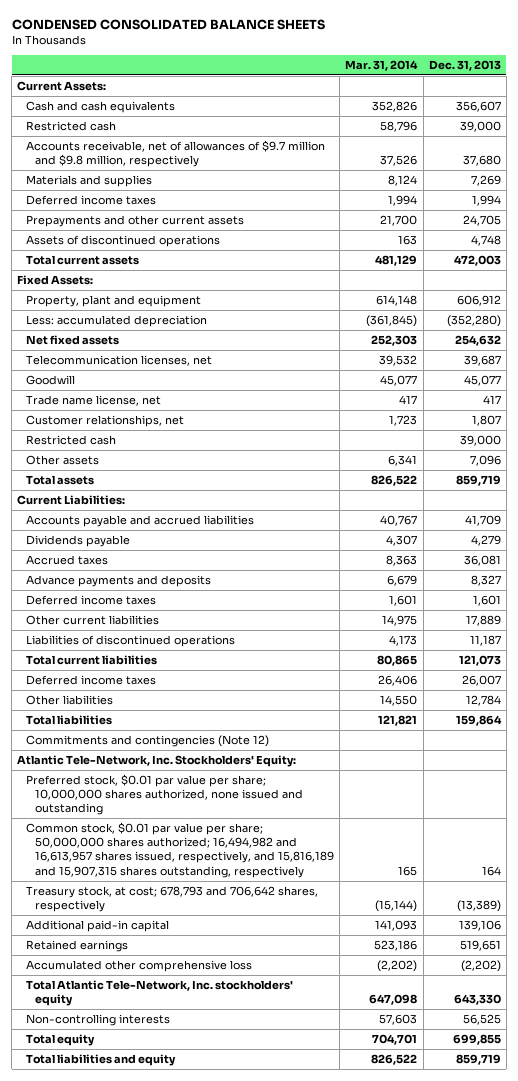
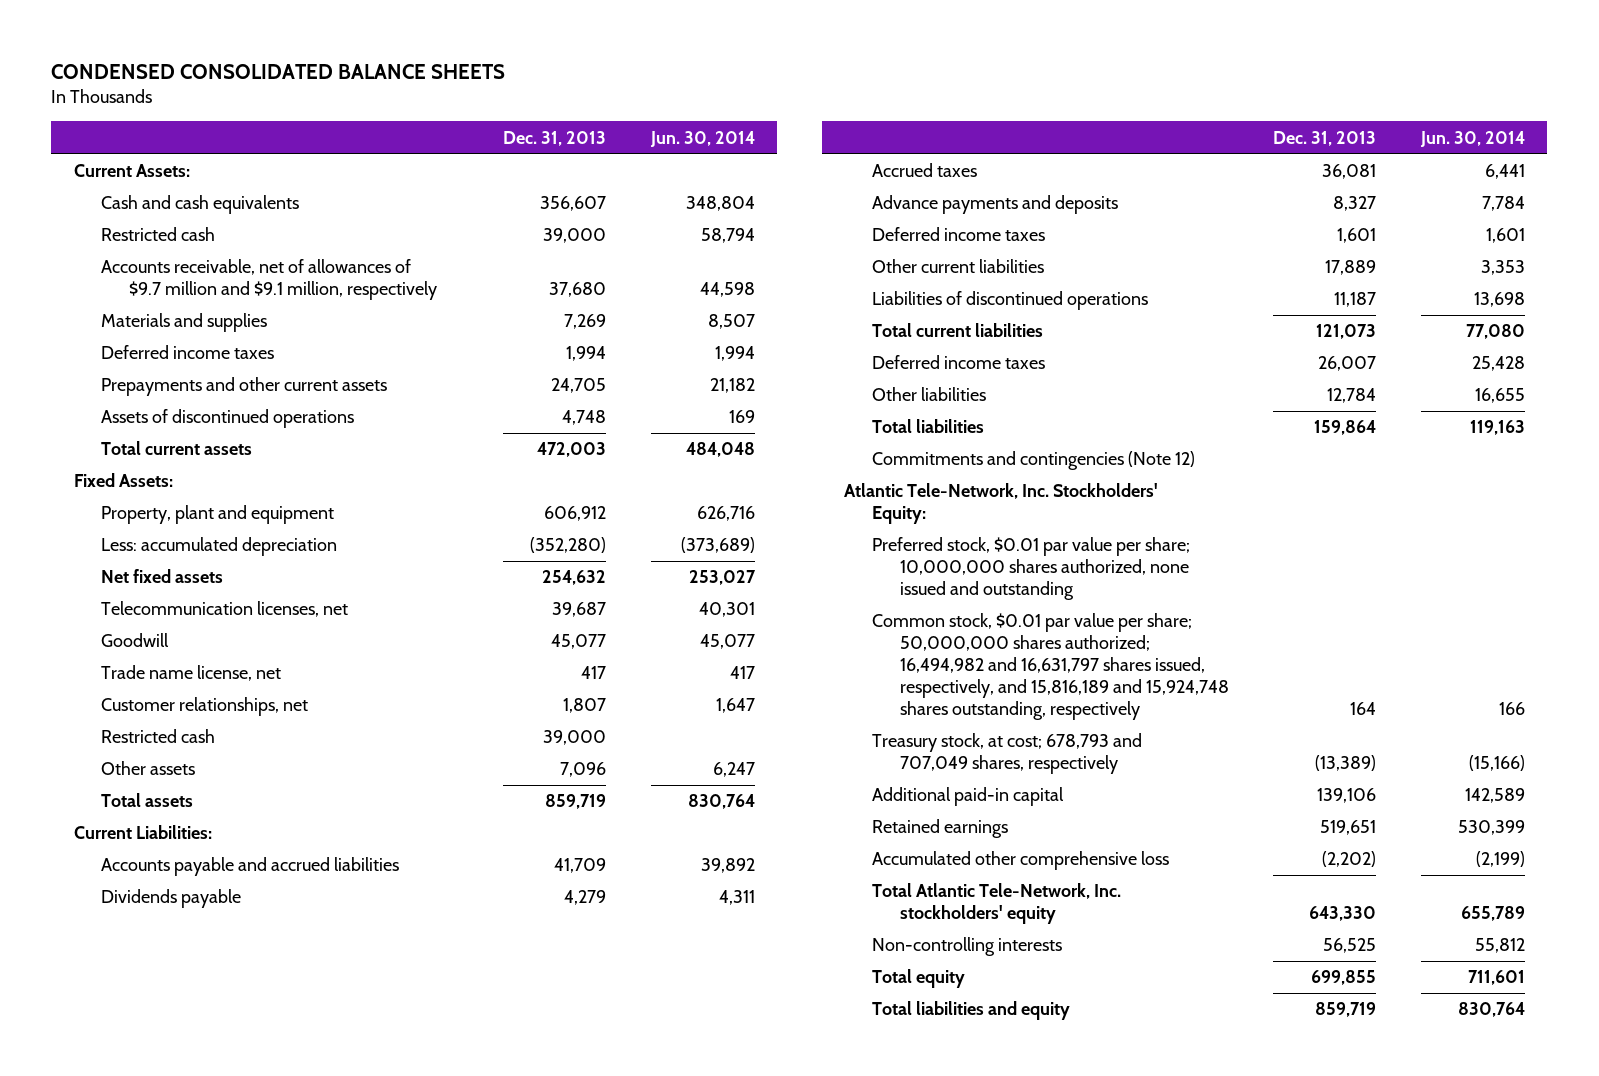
- | Mar. 31, 2014 | Dec. 31, 2013
+ | Dec. 31, 2013 | Jun. 30, 2014
- Accounts receivable, net of allowances of $9.7 million and $9.8 million, respectively | 37,526 | 37,680
+ Accounts receivable, net of allowances of $9.7 million and $9.1 million, respectively | 37,680 | 44,598
- Common stock, $0.01 par value per share; 50,000,000 shares authorized; 16,494,982 and 16,613,957 shares issued, respectively, and 15,816,189 and 15,907,315 shares outstanding, respectively | 165 | 164
- Treasury stock, at cost; 678,793 and 706,642 shares, respectively | (15,144) | (13,389)
+ Common stock, $0.01 par value per share; 50,000,000 shares authorized; 16,494,982 and 16,631,797 shares issued, respectively, and 15,816,189 and 15,924,748 shares outstanding, respectively | 164 | 166
+ Treasury stock, at cost; 678,793 and 707,049 shares, respectively | (13,389) | (15,166)

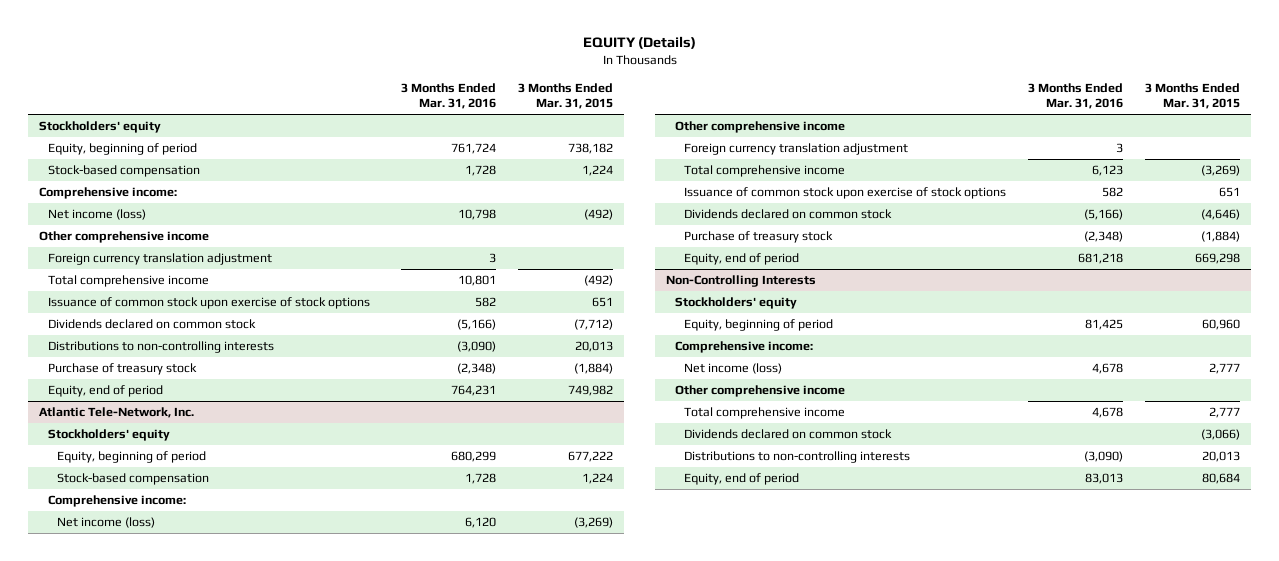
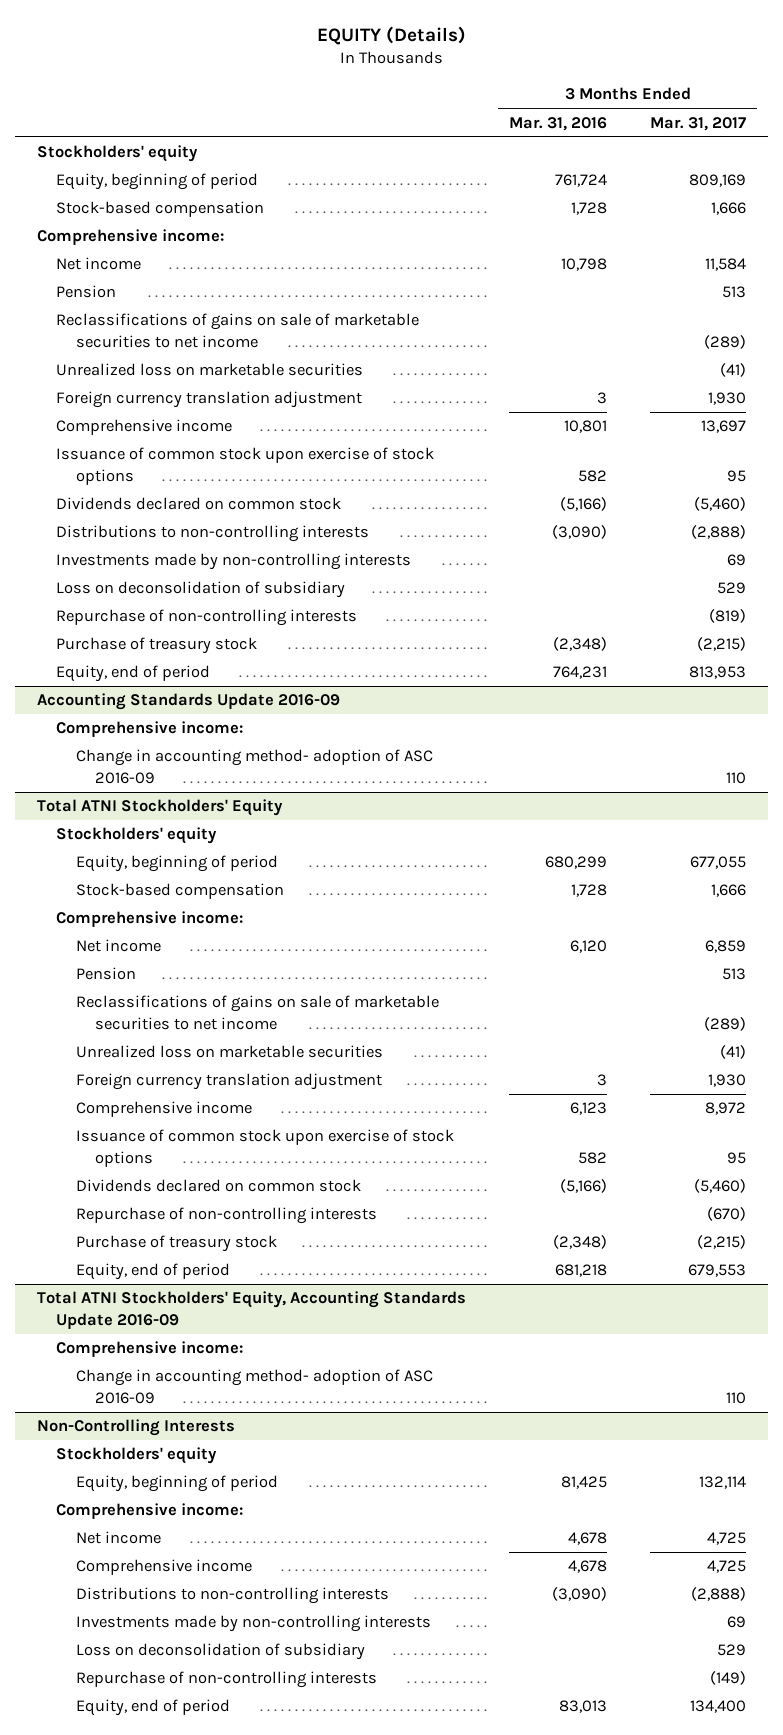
- | 3 Months Ended Mar. 31, 2016 | 3 Months Ended Mar. 31, 2015
+ | 3 Months Ended Mar. 31, 2016 | 3 Months Ended Mar. 31, 2017
- Net income (loss) | 10,798 | (492)
- Other comprehensive income
+ Net income | 10,798 | 11,584
+ Pension | | 513
+ Reclassifications of gains on sale of marketable securities to net income | | (289)
+ Unrealized loss on marketable securities | | (41)
- Total comprehensive income | 10,801 | (492)
+ Comprehensive income | 10,801 | 13,697
+ Investments made by non-controlling interests | | 69
+ Loss on deconsolidation of subsidiary | | 529
+ Repurchase of non-controlling interests | | (819)
- Atlantic Tele-Network, Inc.
+ Accounting Standards Update 2016-09
+ Comprehensive income:
+ Change in accounting method- adoption of ASC 2016-09 | | 110
+ Total ATNI Stockholders' Equity
- Net income (loss) | 6,120 | (3,269)
- Other comprehensive income
+ Net income | 6,120 | 6,859
+ Pension | | 513
+ Reclassifications of gains on sale of marketable securities to net income | | (289)
+ Unrealized loss on marketable securities | | (41)
- Total comprehensive income | 6,123 | (3,269)
+ Comprehensive income | 6,123 | 8,972
+ Repurchase of non-controlling interests | | (670)
+ Total ATNI Stockholders' Equity, Accounting Standards Update 2016-09
+ Comprehensive income:
+ Change in accounting method- adoption of ASC 2016-09 | | 110
@ Non-Controlling Interests
- Net income (loss) | 4,678 | 2,777
- Other comprehensive income
- Total comprehensive income | 4,678 | 2,777
- Dividends declared on common stock | | (3,066)
+ Net income | 4,678 | 4,725
+ Comprehensive income | 4,678 | 4,725
+ Investments made by non-controlling interests | | 69
+ Loss on deconsolidation of subsidiary | | 529
+ Repurchase of non-controlling interests | | (149)

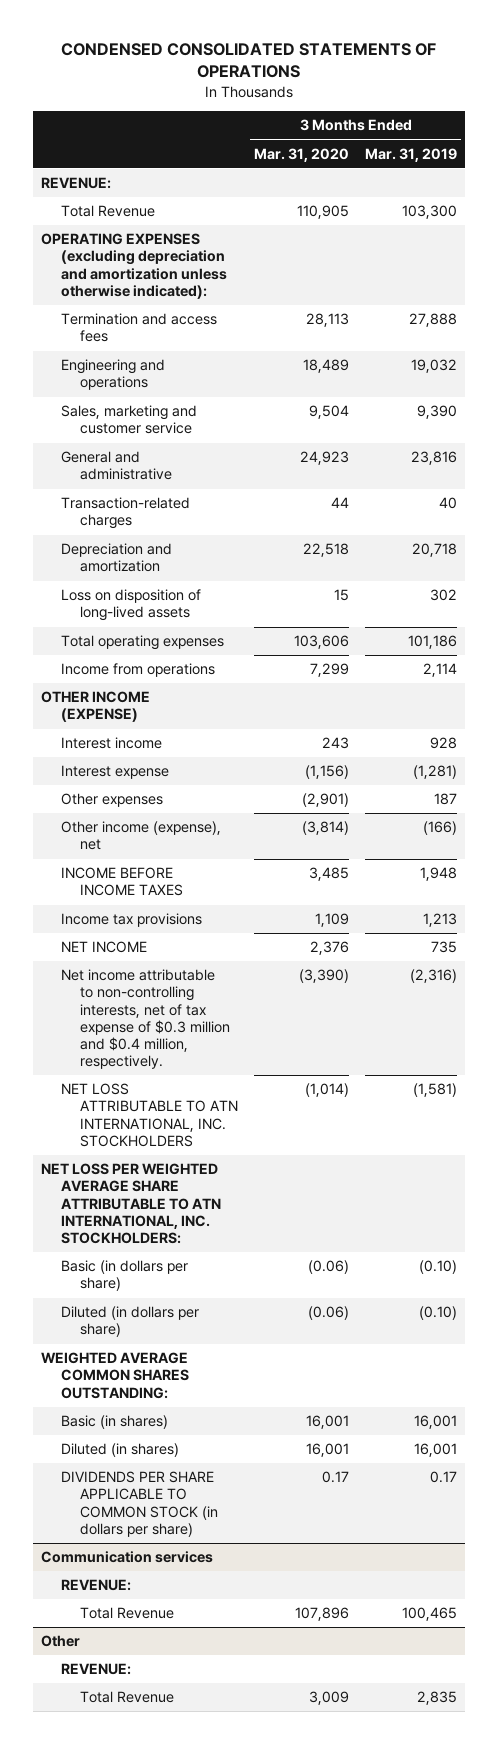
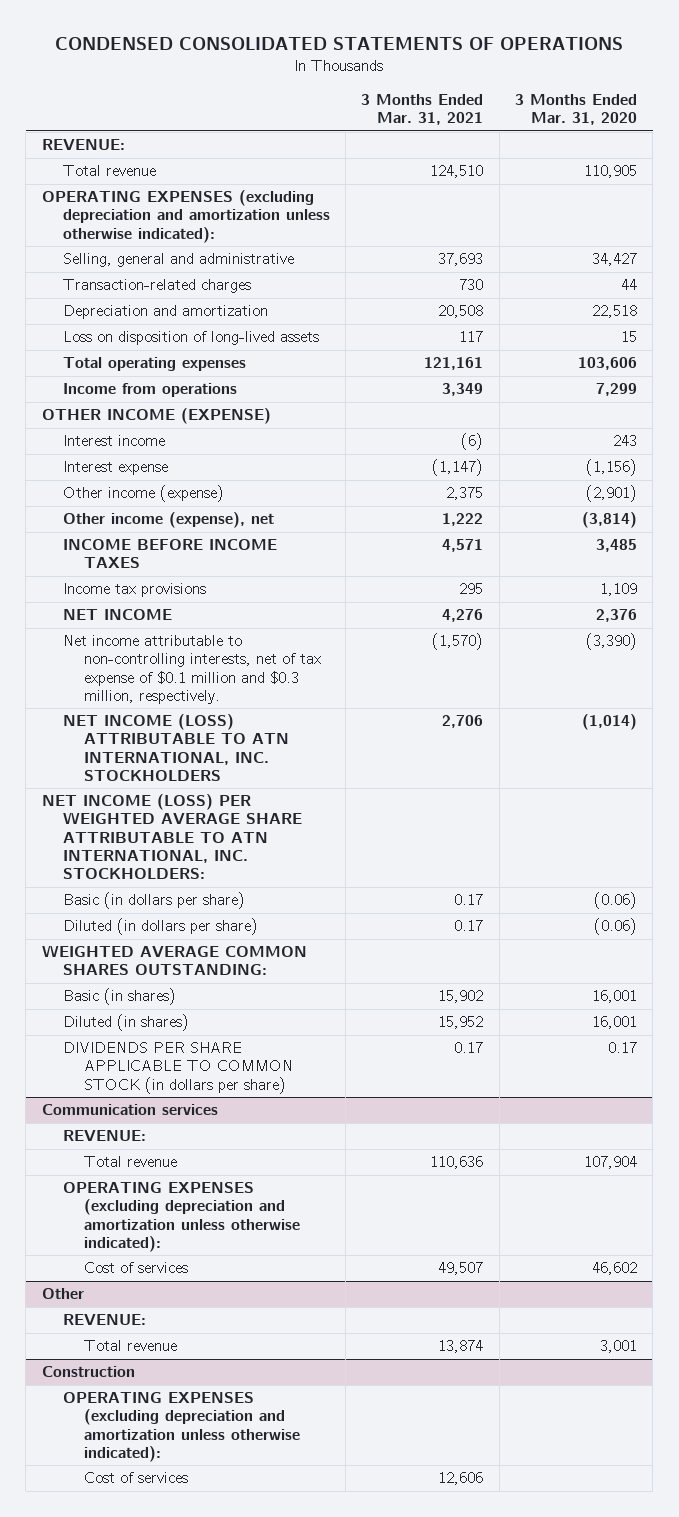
- | 3 Months Ended Mar. 31, 2020 | 3 Months Ended Mar. 31, 2019
+ | 3 Months Ended Mar. 31, 2021 | 3 Months Ended Mar. 31, 2020
- Total Revenue | 110,905 | 103,300
+ Total revenue | 124,510 | 110,905
- Termination and access fees | 28,113 | 27,888
- Engineering and operations | 18,489 | 19,032
- Sales, marketing and customer service | 9,504 | 9,390
- General and administrative | 24,923 | 23,816
+ Selling, general and administrative | 37,693 | 34,427
- Other expenses | (2,901) | 187
+ Other income (expense) | 2,375 | (2,901)
- Net income attributable to non-controlling interests, net of tax expense of $0.3 million and $0.4 million, respectively. | (3,390) | (2,316)
- NET LOSS ATTRIBUTABLE TO ATN INTERNATIONAL, INC. STOCKHOLDERS | (1,014) | (1,581)
- NET LOSS PER WEIGHTED AVERAGE SHARE ATTRIBUTABLE TO ATN INTERNATIONAL, INC. STOCKHOLDERS:
+ Net income attributable to non-controlling interests, net of tax expense of $0.1 million and $0.3 million, respectively. | (1,570) | (3,390)
+ NET INCOME (LOSS) ATTRIBUTABLE TO ATN INTERNATIONAL, INC. STOCKHOLDERS | 2,706 | (1,014)
+ NET INCOME (LOSS) PER WEIGHTED AVERAGE SHARE ATTRIBUTABLE TO ATN INTERNATIONAL, INC. STOCKHOLDERS:
@ Communication services
- Total Revenue | 107,896 | 100,465
+ Total revenue | 110,636 | 107,904
+ OPERATING EXPENSES (excluding depreciation and amortization unless otherwise indicated):
+ Cost of services | 49,507 | 46,602
@ Other
- Total Revenue | 3,009 | 2,835
+ Total revenue | 13,874 | 3,001
+ Construction
+ OPERATING EXPENSES (excluding depreciation and amortization unless otherwise indicated):
+ Cost of services | 12,606 |

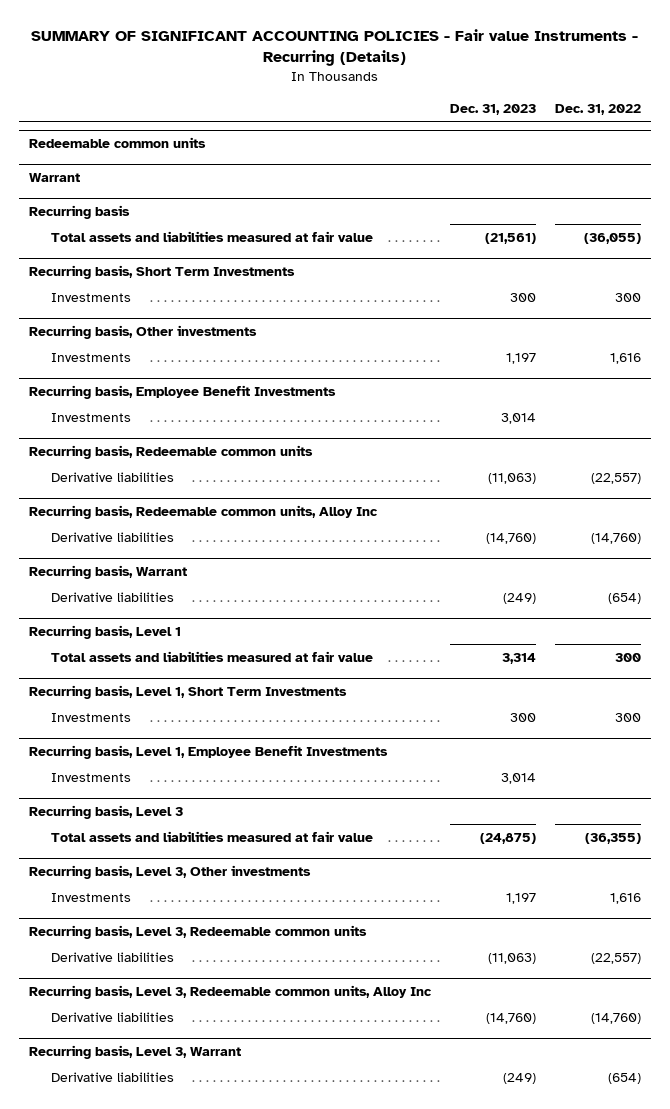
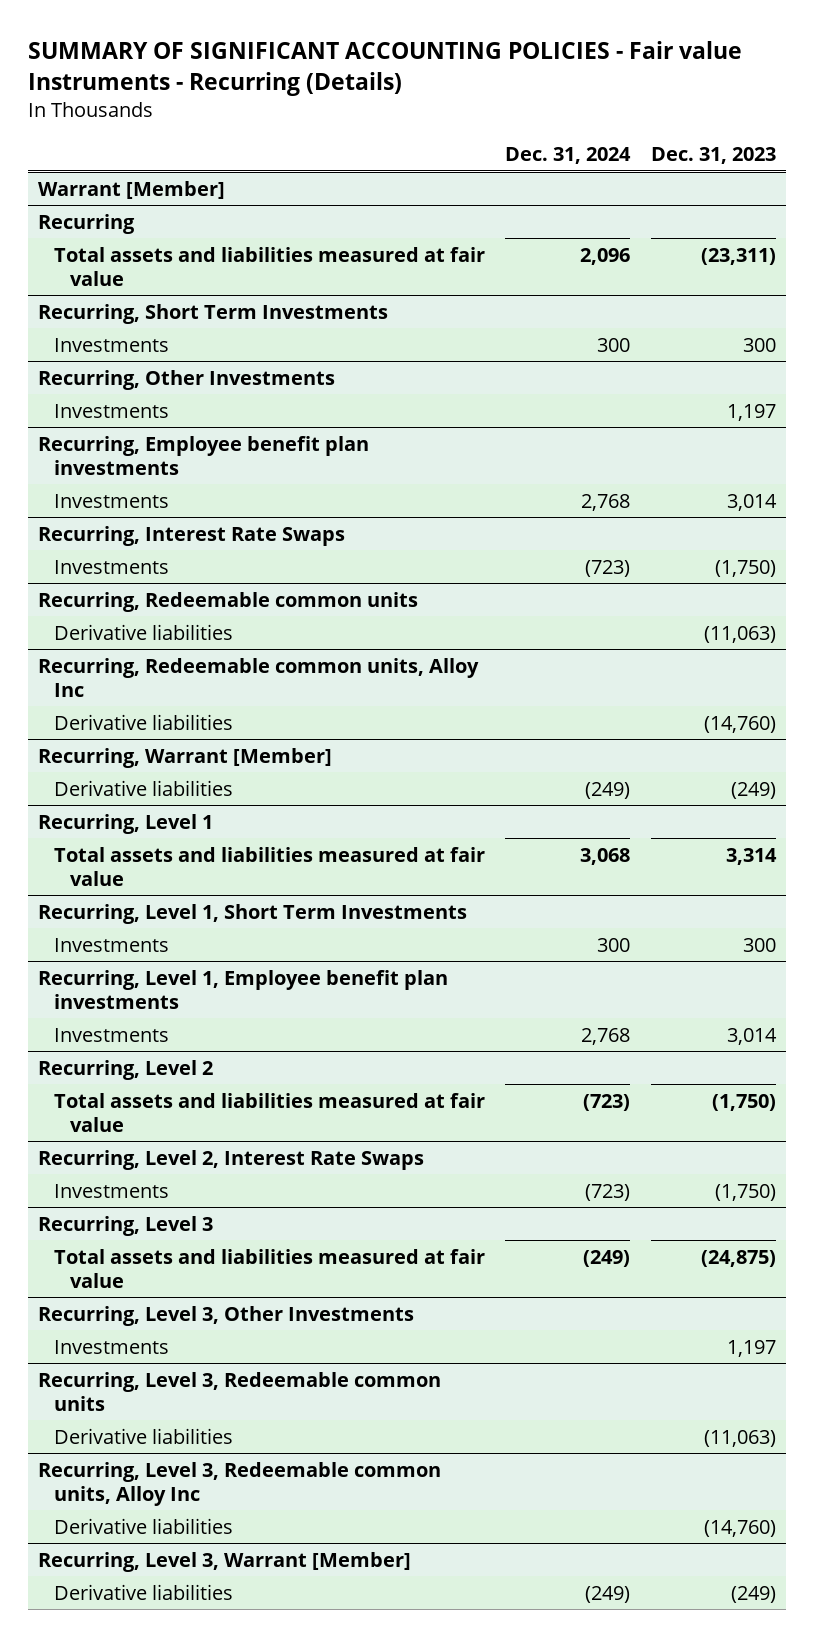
- | Dec. 31, 2023 | Dec. 31, 2022
+ | Dec. 31, 2024 | Dec. 31, 2023
- Redeemable common units
- Warrant
- Recurring basis
- Total assets and liabilities measured at fair value | (21,561) | (36,055)
- Recurring basis, Short Term Investments
+ Warrant [Member]
+ Recurring
+ Total assets and liabilities measured at fair value | 2,096 | (23,311)
+ Recurring, Short Term Investments
- Recurring basis, Other investments
+ Recurring, Other Investments
- Recurring basis, Employee Benefit Investments
+ Recurring, Employee benefit plan investments
- Recurring basis, Redeemable common units
+ Recurring, Interest Rate Swaps
+ Investments | (723) | (1,750)
+ Recurring, Redeemable common units
- Recurring basis, Redeemable common units, Alloy Inc
+ Recurring, Redeemable common units, Alloy Inc
- Recurring basis, Warrant
+ Recurring, Warrant [Member]
- Recurring basis, Level 1
+ Recurring, Level 1
- Recurring basis, Level 1, Short Term Investments
+ Recurring, Level 1, Short Term Investments
- Recurring basis, Level 1, Employee Benefit Investments
+ Recurring, Level 1, Employee benefit plan investments
- Recurring basis, Level 3
+ Recurring, Level 2
+ Total assets and liabilities measured at fair value | (723) | (1,750)
+ Recurring, Level 2, Interest Rate Swaps
+ Investments | (723) | (1,750)
+ Recurring, Level 3
- Recurring basis, Level 3, Other investments
+ Recurring, Level 3, Other Investments
- Recurring basis, Level 3, Redeemable common units
+ Recurring, Level 3, Redeemable common units
- Recurring basis, Level 3, Redeemable common units, Alloy Inc
+ Recurring, Level 3, Redeemable common units, Alloy Inc
- Recurring basis, Level 3, Warrant
+ Recurring, Level 3, Warrant [Member]

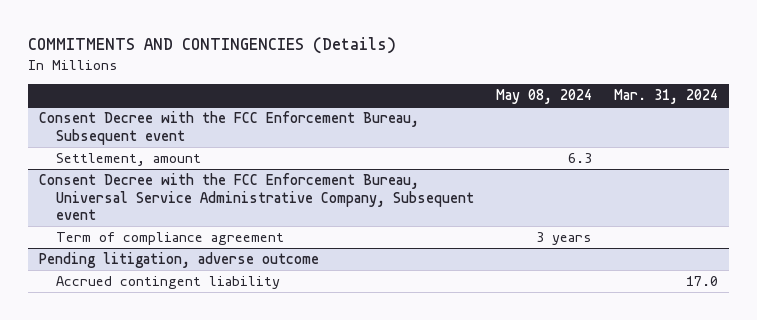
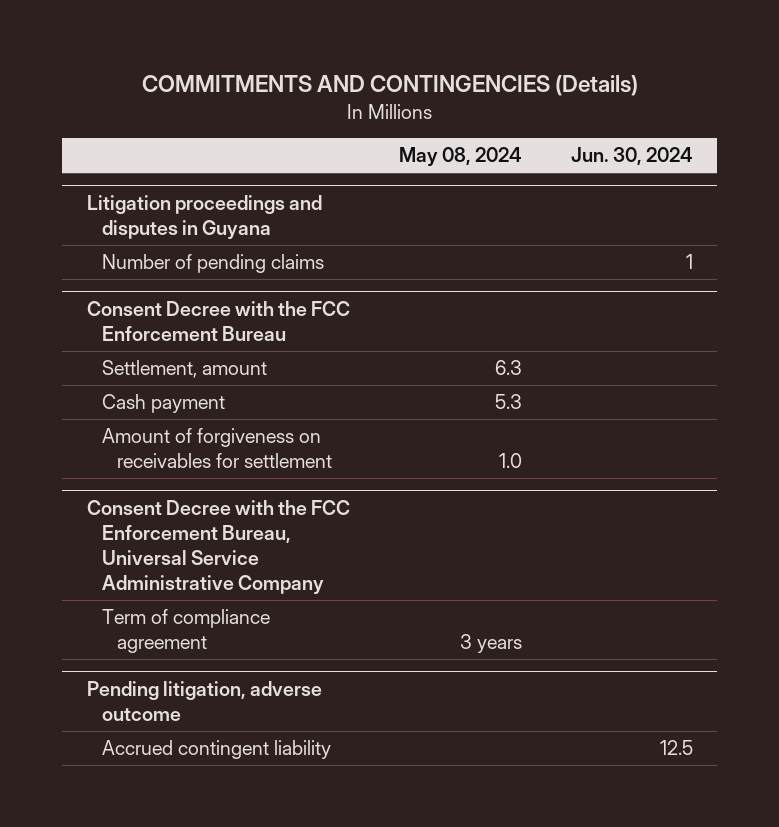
- | May 08, 2024 | Mar. 31, 2024
+ | May 08, 2024 | Jun. 30, 2024
- Consent Decree with the FCC Enforcement Bureau, Subsequent event
+ Litigation proceedings and disputes in Guyana
+ Number of pending claims | | 1
+ Consent Decree with the FCC Enforcement Bureau
- Consent Decree with the FCC Enforcement Bureau, Universal Service Administrative Company, Subsequent event
+ Cash payment | 5.3 |
+ Amount of forgiveness on receivables for settlement | 1.0 |
+ Consent Decree with the FCC Enforcement Bureau, Universal Service Administrative Company

